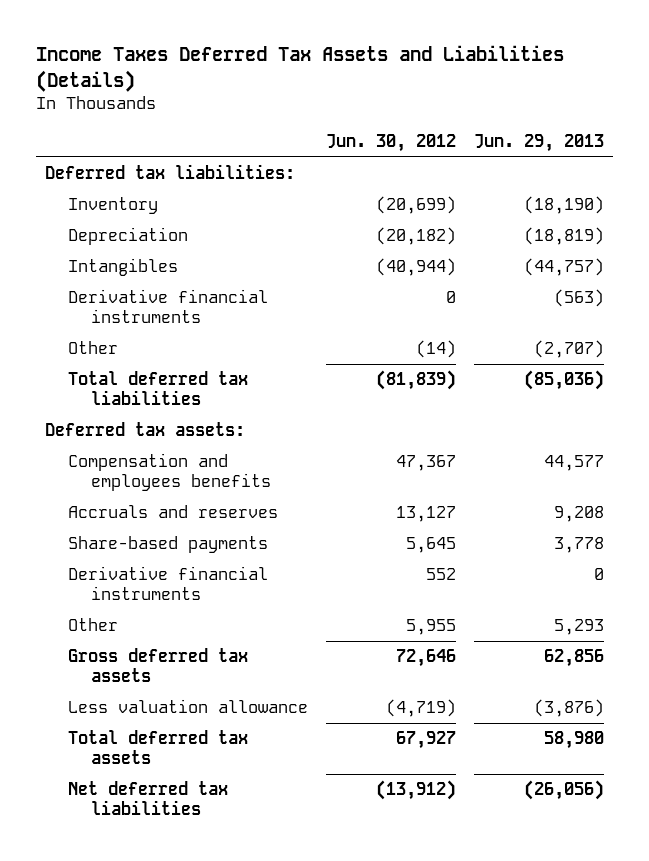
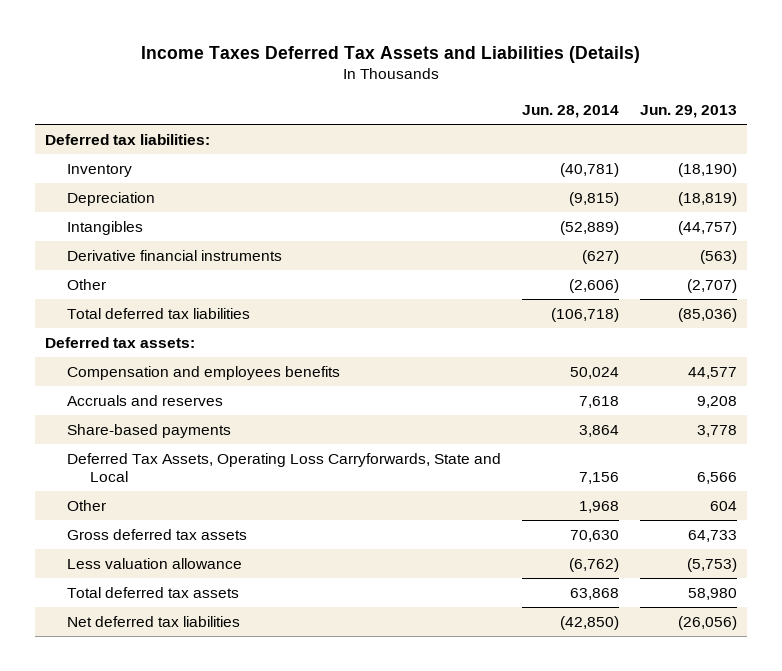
- | Jun. 30, 2012 | Jun. 29, 2013
+ | Jun. 28, 2014 | Jun. 29, 2013
- Derivative financial instruments | 552 | 0
- Other | 5,955 | 5,293
- Gross deferred tax assets | 72,646 | 62,856
- Less valuation allowance | (4,719) | (3,876)
+ Deferred Tax Assets, Operating Loss Carryforwards, State and Local | 7,156 | 6,566
+ Other | 1,968 | 604
+ Gross deferred tax assets | 70,630 | 64,733
+ Less valuation allowance | (6,762) | (5,753)

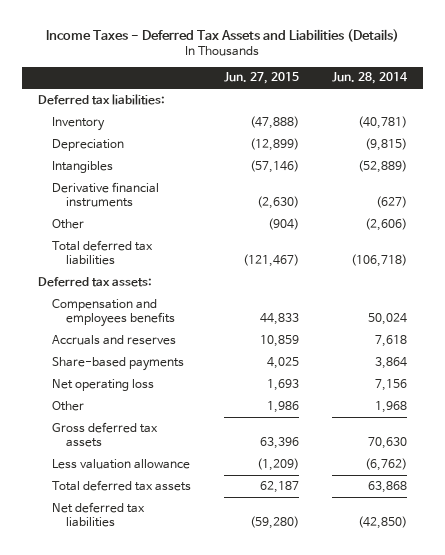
- Income Taxes Deferred Tax Assets and Liabilities (Details)
+ Income Taxes - Deferred Tax Assets and Liabilities (Details)
- | Jun. 28, 2014 | Jun. 29, 2013
+ | Jun. 27, 2015 | Jun. 28, 2014
- Deferred Tax Assets, Operating Loss Carryforwards, State and Local | 7,156 | 6,566
+ Net operating loss | 1,693 | 7,156

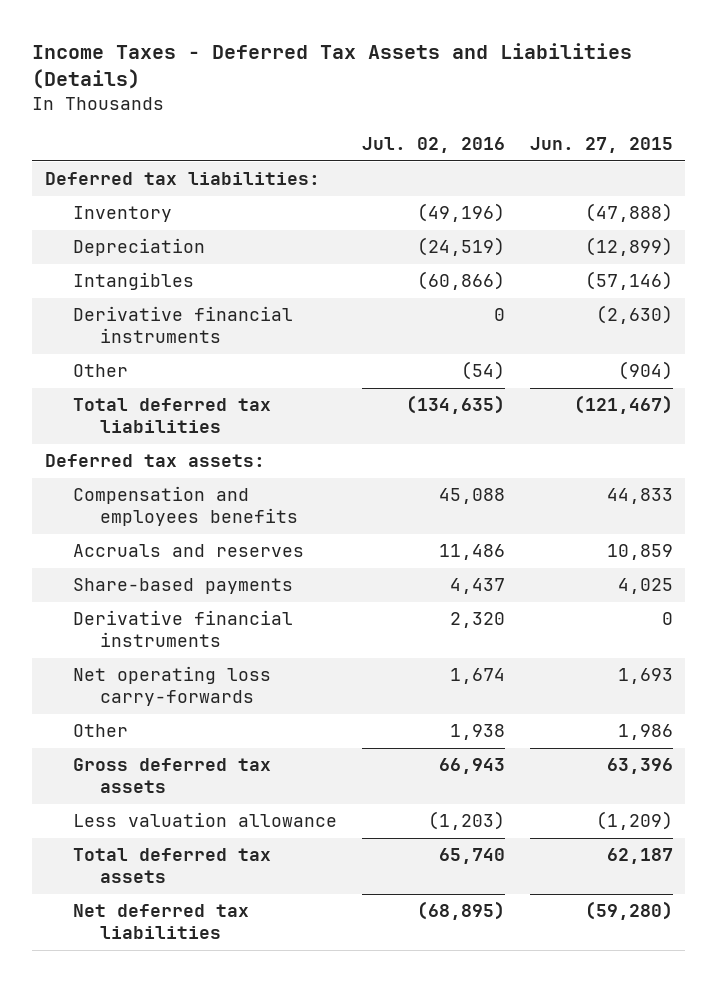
- | Jun. 27, 2015 | Jun. 28, 2014
+ | Jul. 02, 2016 | Jun. 27, 2015
- Net operating loss | 1,693 | 7,156
+ Derivative financial instruments | 2,320 | 0
+ Net operating loss carry-forwards | 1,674 | 1,693

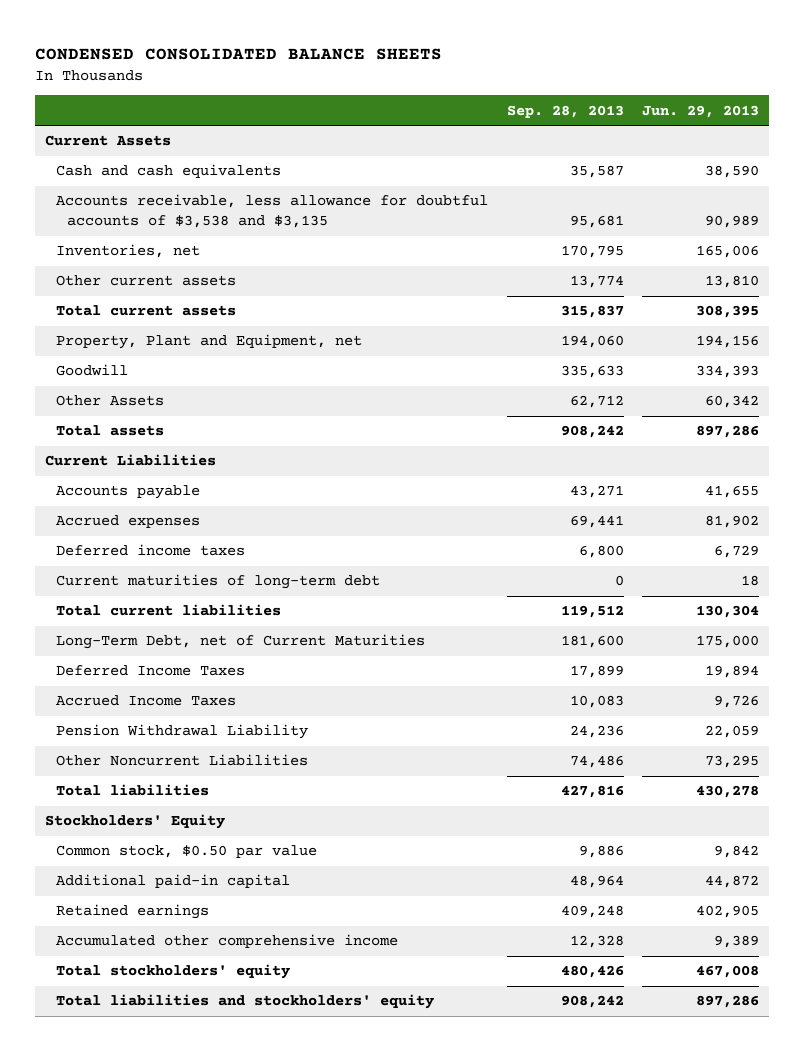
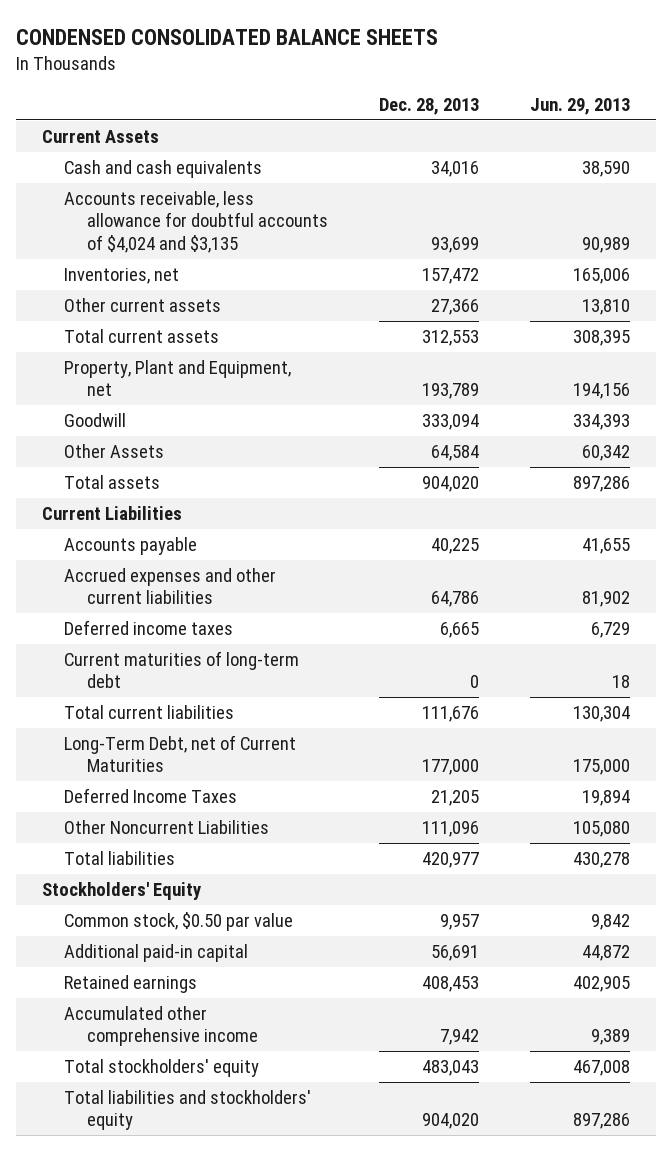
- | Sep. 28, 2013 | Jun. 29, 2013
+ | Dec. 28, 2013 | Jun. 29, 2013
- Accounts receivable, less allowance for doubtful accounts of $3,538 and $3,135 | 95,681 | 90,989
+ Accounts receivable, less allowance for doubtful accounts of $4,024 and $3,135 | 93,699 | 90,989
- Accrued expenses | 69,441 | 81,902
+ Accrued expenses and other current liabilities | 64,786 | 81,902
- Accrued Income Taxes | 10,083 | 9,726
- Pension Withdrawal Liability | 24,236 | 22,059
- Other Noncurrent Liabilities | 74,486 | 73,295
+ Other Noncurrent Liabilities | 111,096 | 105,080

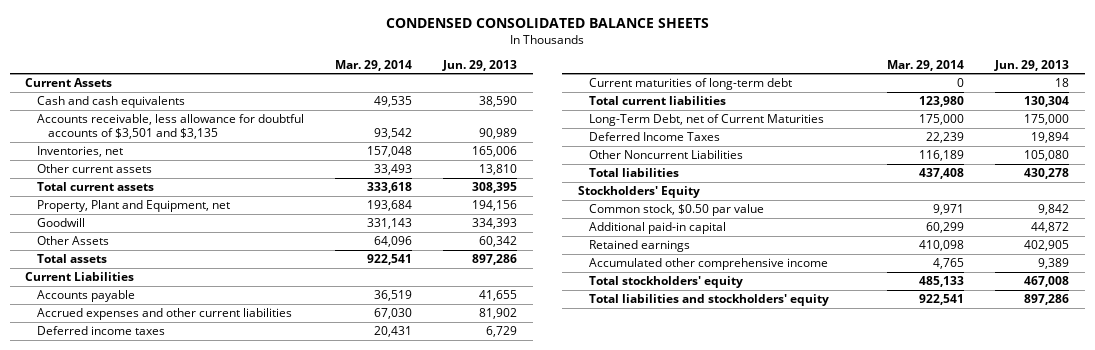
- | Dec. 28, 2013 | Jun. 29, 2013
+ | Mar. 29, 2014 | Jun. 29, 2013
- Accounts receivable, less allowance for doubtful accounts of $4,024 and $3,135 | 93,699 | 90,989
+ Accounts receivable, less allowance for doubtful accounts of $3,501 and $3,135 | 93,542 | 90,989

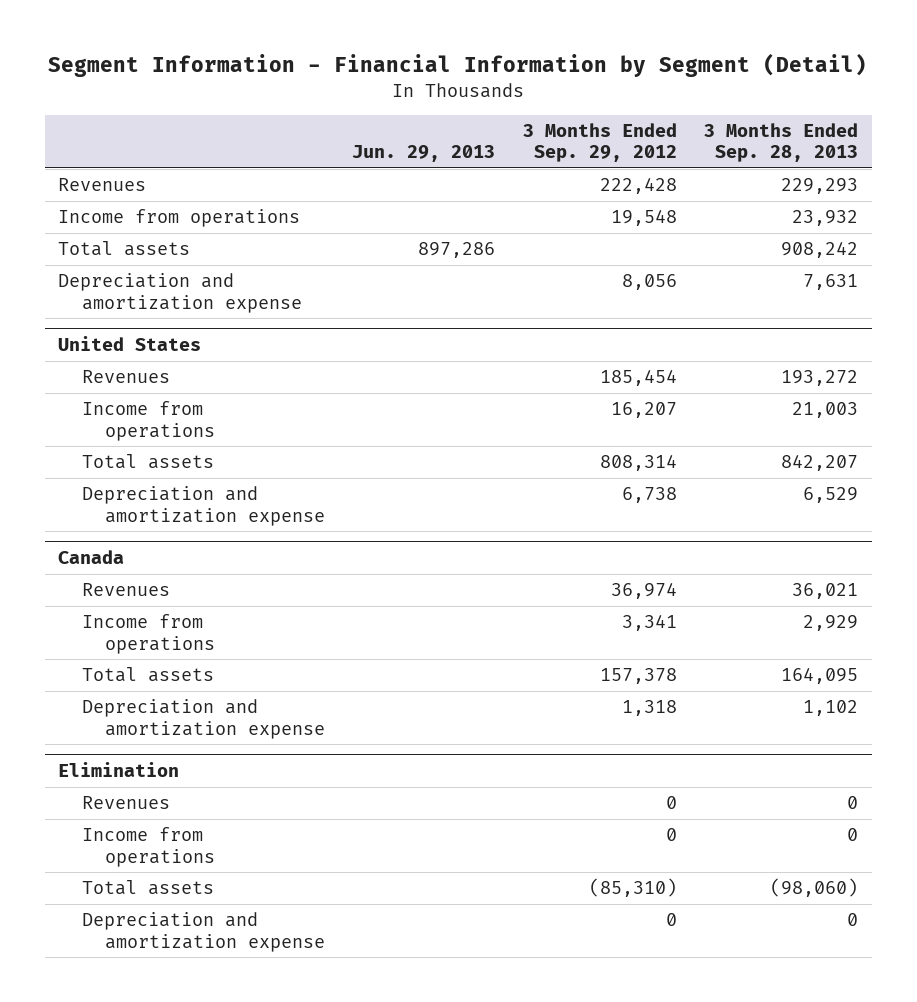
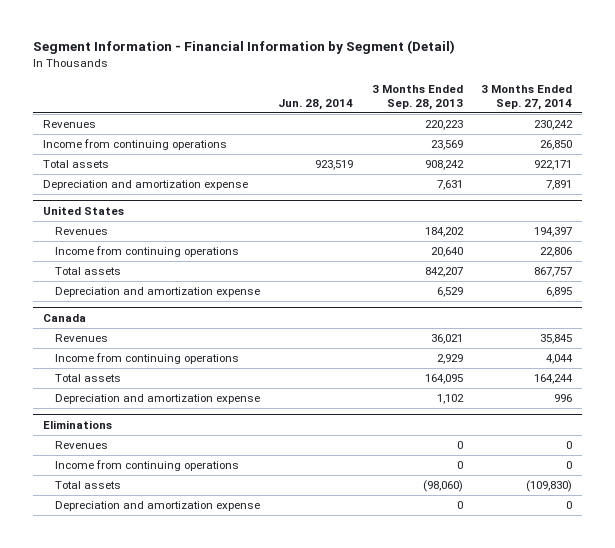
- | Jun. 29, 2013 | 3 Months Ended Sep. 29, 2012 | 3 Months Ended Sep. 28, 2013
+ | Jun. 28, 2014 | 3 Months Ended Sep. 28, 2013 | 3 Months Ended Sep. 27, 2014
- Revenues | | 222,428 | 229,293
- Income from operations | | 19,548 | 23,932
+ Revenues | | 220,223 | 230,242
+ Income from continuing operations | | 23,569 | 26,850
@ United States
- Revenues | | 185,454 | 193,272
- Income from operations | | 16,207 | 21,003
+ Revenues | | 184,202 | 194,397
+ Income from continuing operations | | 20,640 | 22,806
@ Canada
- Income from operations | | 3,341 | 2,929
+ Income from continuing operations | | 2,929 | 4,044
- Elimination
+ Eliminations
- Income from operations | | 0 | 0
+ Income from continuing operations | | 0 | 0

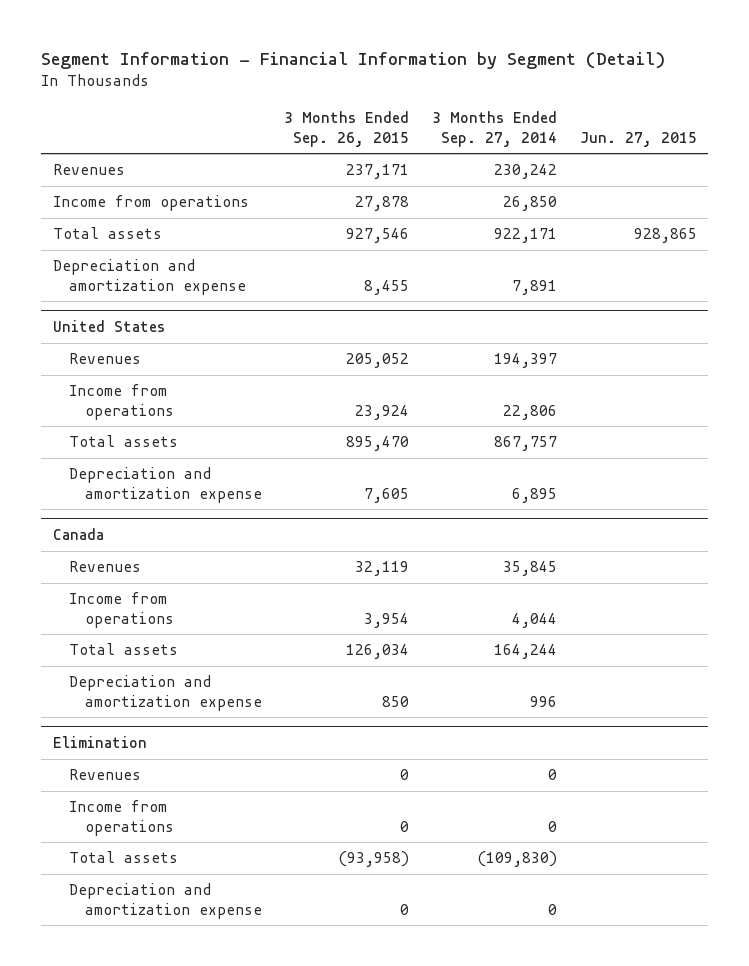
- | Jun. 28, 2014 | 3 Months Ended Sep. 28, 2013 | 3 Months Ended Sep. 27, 2014
+ | 3 Months Ended Sep. 26, 2015 | 3 Months Ended Sep. 27, 2014 | Jun. 27, 2015
- Income from continuing operations | | 23,569 | 26,850
+ Income from operations | 27,878 | 26,850 |
@ United States
- Income from continuing operations | | 20,640 | 22,806
+ Income from operations | 23,924 | 22,806 |
@ Canada
- Income from continuing operations | | 2,929 | 4,044
+ Income from operations | 3,954 | 4,044 |
- Eliminations
+ Elimination
- Income from continuing operations | | 0 | 0
+ Income from operations | 0 | 0 |

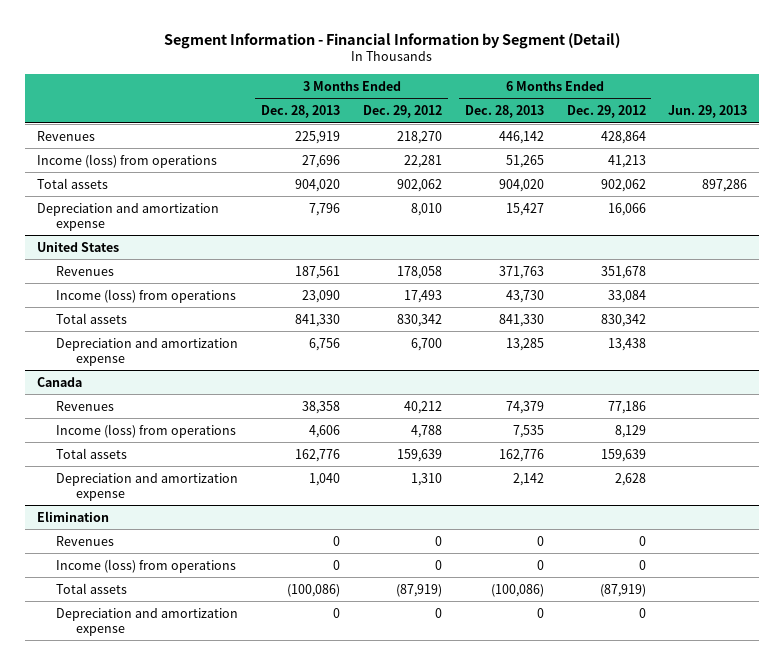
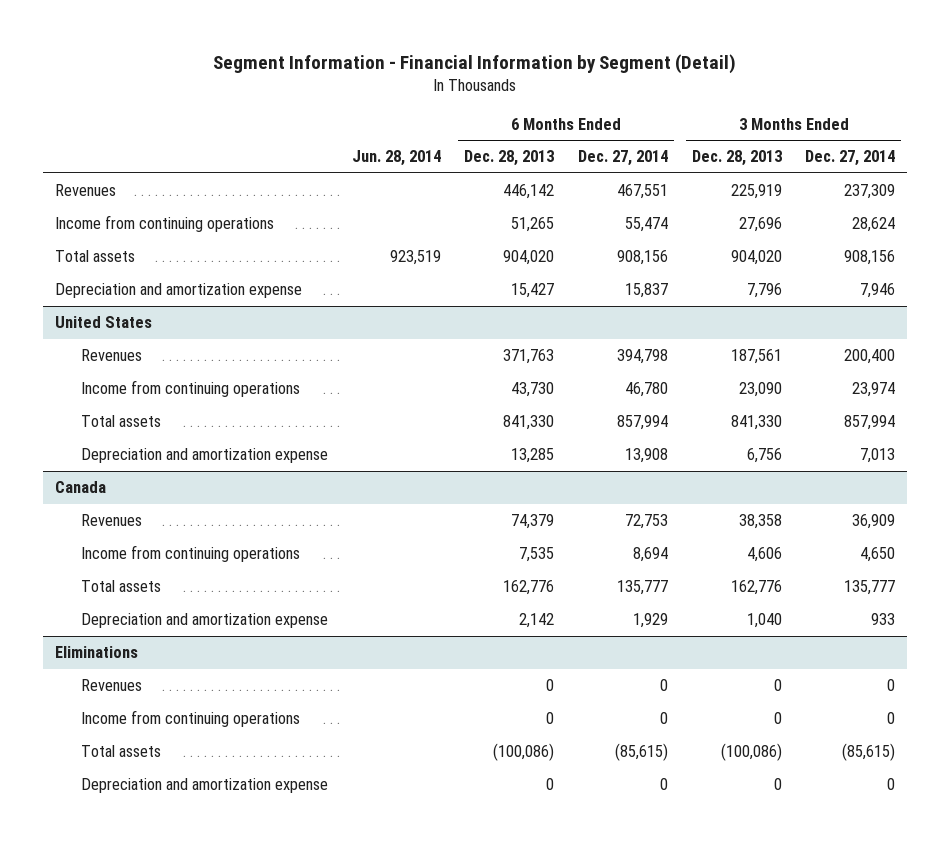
- | 3 Months Ended Dec. 28, 2013 | 3 Months Ended Dec. 29, 2012 | 6 Months Ended Dec. 28, 2013 | 6 Months Ended Dec. 29, 2012 | Jun. 29, 2013
+ | Jun. 28, 2014 | 6 Months Ended Dec. 28, 2013 | 6 Months Ended Dec. 27, 2014 | 3 Months Ended Dec. 28, 2013 | 3 Months Ended Dec. 27, 2014
- Income (loss) from operations | 27,696 | 22,281 | 51,265 | 41,213 |
+ Income from continuing operations | | 51,265 | 55,474 | 27,696 | 28,624
@ United States
- Income (loss) from operations | 23,090 | 17,493 | 43,730 | 33,084 |
+ Income from continuing operations | | 43,730 | 46,780 | 23,090 | 23,974
@ Canada
- Income (loss) from operations | 4,606 | 4,788 | 7,535 | 8,129 |
+ Income from continuing operations | | 7,535 | 8,694 | 4,606 | 4,650
- Elimination
+ Eliminations
- Income (loss) from operations | 0 | 0 | 0 | 0 |
+ Income from continuing operations | | 0 | 0 | 0 | 0

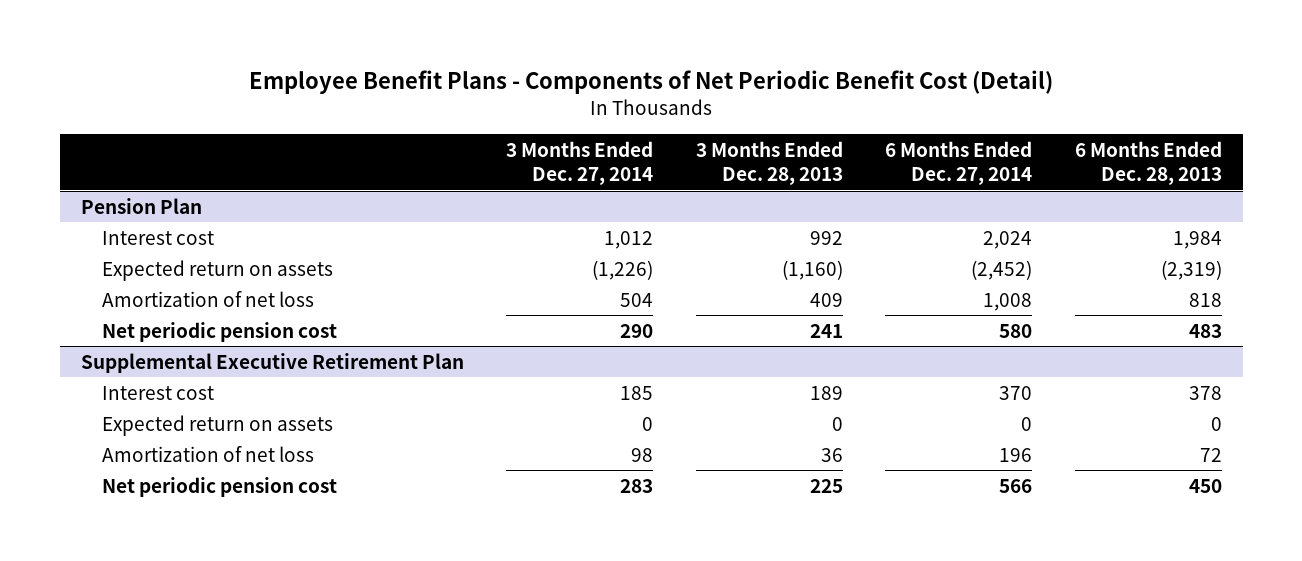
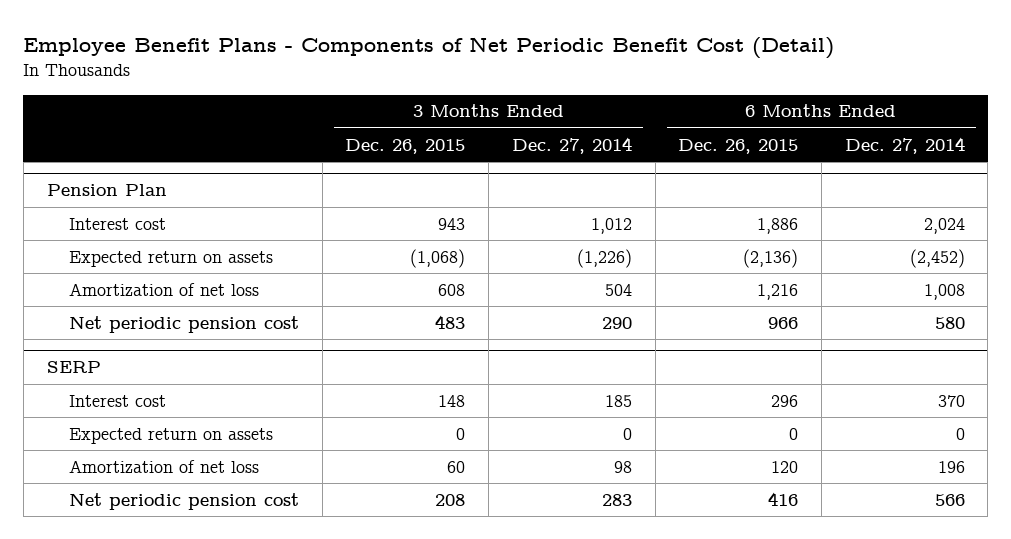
- | 3 Months Ended Dec. 27, 2014 | 3 Months Ended Dec. 28, 2013 | 6 Months Ended Dec. 27, 2014 | 6 Months Ended Dec. 28, 2013
+ | 3 Months Ended Dec. 26, 2015 | 3 Months Ended Dec. 27, 2014 | 6 Months Ended Dec. 26, 2015 | 6 Months Ended Dec. 27, 2014
- Supplemental Executive Retirement Plan
+ SERP

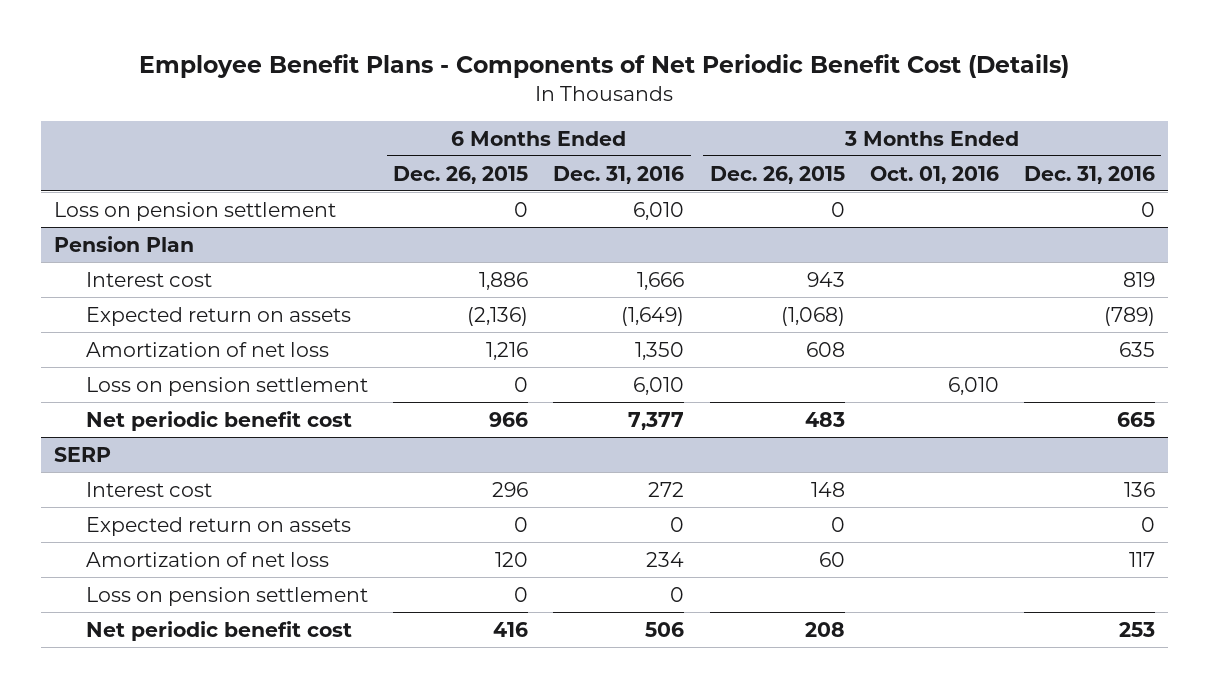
- Employee Benefit Plans - Components of Net Periodic Benefit Cost (Detail)
+ Employee Benefit Plans - Components of Net Periodic Benefit Cost (Details)
- | 3 Months Ended Dec. 26, 2015 | 3 Months Ended Dec. 27, 2014 | 6 Months Ended Dec. 26, 2015 | 6 Months Ended Dec. 27, 2014
+ | 6 Months Ended Dec. 26, 2015 | 6 Months Ended Dec. 31, 2016 | 3 Months Ended Dec. 26, 2015 | 3 Months Ended Oct. 01, 2016 | 3 Months Ended Dec. 31, 2016
+ Loss on pension settlement | 0 | 6,010 | 0 | | 0
@ Pension Plan
- Net periodic pension cost | 483 | 290 | 966 | 580
+ Loss on pension settlement | 0 | 6,010 | | 6,010 |
+ Net periodic benefit cost | 966 | 7,377 | 483 | | 665
@ SERP
- Net periodic pension cost | 208 | 283 | 416 | 566
+ Loss on pension settlement | 0 | 0 | | |
+ Net periodic benefit cost | 416 | 506 | 208 | | 253

